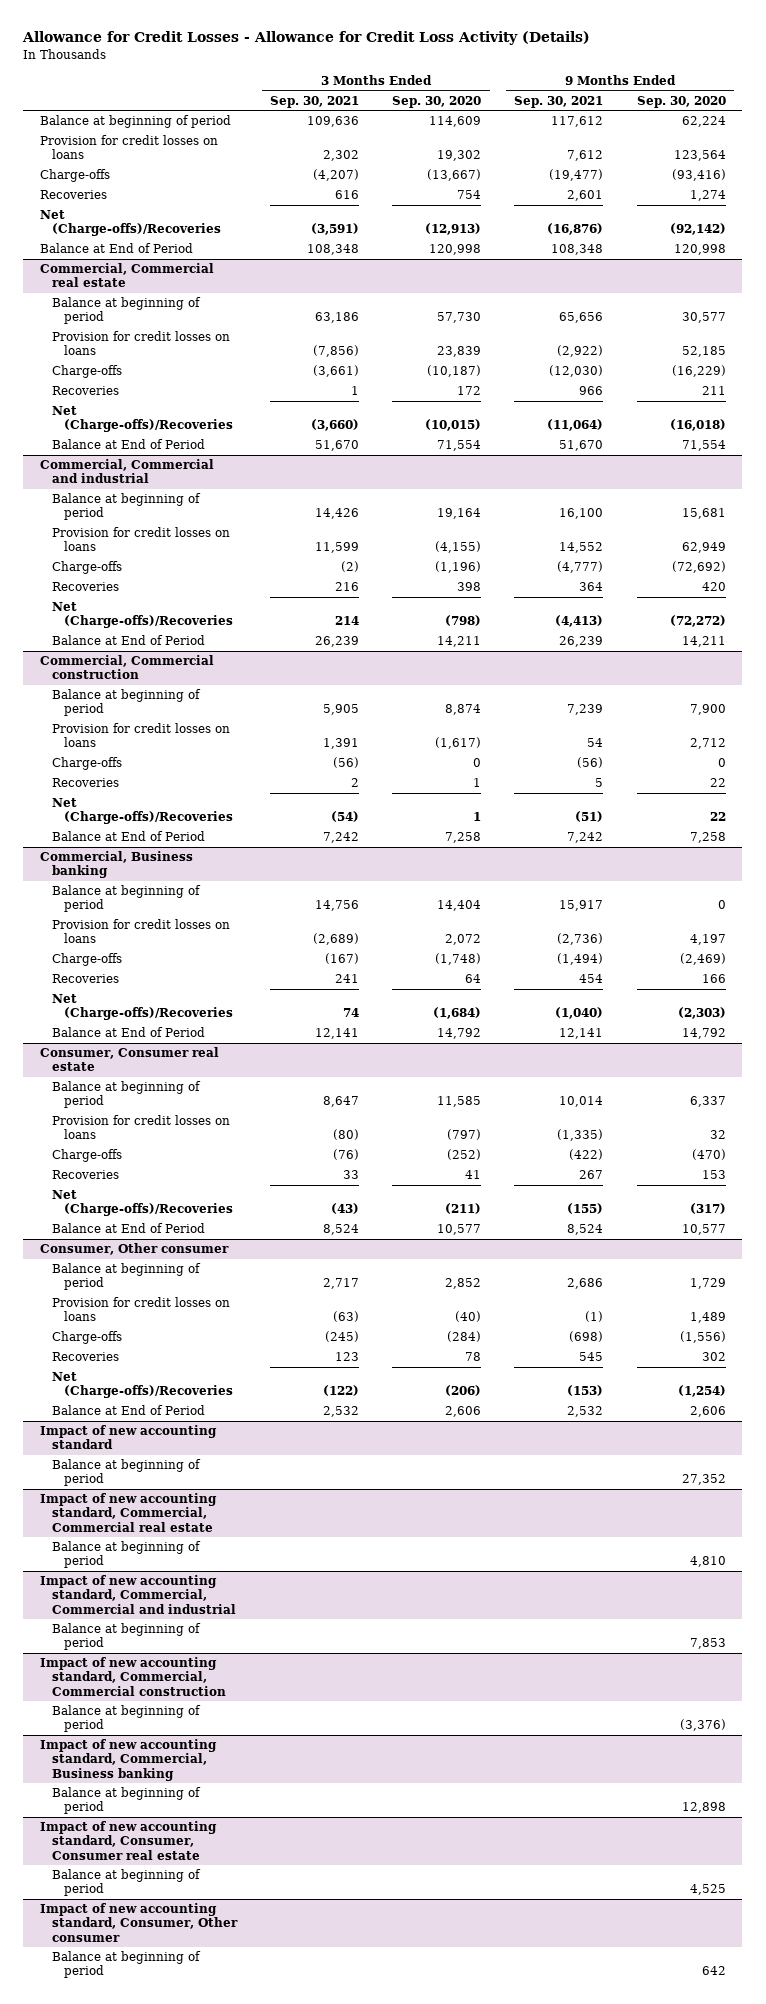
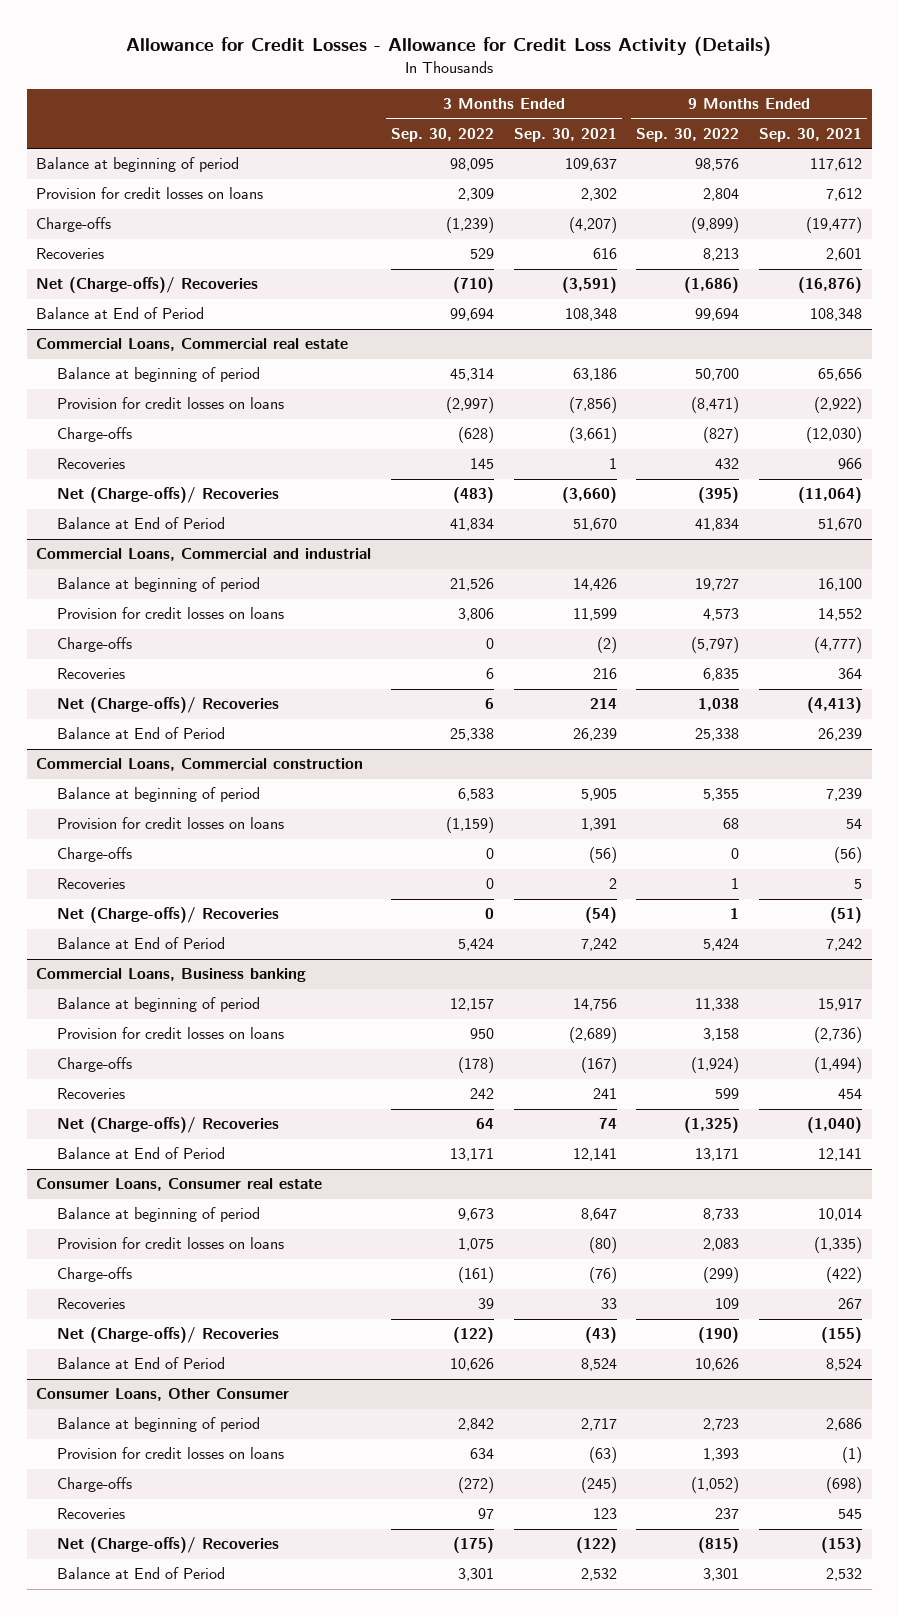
- | 3 Months Ended Sep. 30, 2021 | 3 Months Ended Sep. 30, 2020 | 9 Months Ended Sep. 30, 2021 | 9 Months Ended Sep. 30, 2020
+ | 3 Months Ended Sep. 30, 2022 | 3 Months Ended Sep. 30, 2021 | 9 Months Ended Sep. 30, 2022 | 9 Months Ended Sep. 30, 2021
- Balance at beginning of period | 109,636 | 114,609 | 117,612 | 62,224
+ Balance at beginning of period | 98,095 | 109,637 | 98,576 | 117,612
- Net (Charge-offs)/Recoveries | (3,591) | (12,913) | (16,876) | (92,142)
+ Net (Charge-offs)/ Recoveries | (710) | (3,591) | (1,686) | (16,876)
- Commercial, Commercial real estate
+ Commercial Loans, Commercial real estate
- Net (Charge-offs)/Recoveries | (3,660) | (10,015) | (11,064) | (16,018)
+ Net (Charge-offs)/ Recoveries | (483) | (3,660) | (395) | (11,064)
- Commercial, Commercial and industrial
+ Commercial Loans, Commercial and industrial
- Net (Charge-offs)/Recoveries | 214 | (798) | (4,413) | (72,272)
+ Net (Charge-offs)/ Recoveries | 6 | 214 | 1,038 | (4,413)
- Commercial, Commercial construction
+ Commercial Loans, Commercial construction
- Net (Charge-offs)/Recoveries | (54) | 1 | (51) | 22
+ Net (Charge-offs)/ Recoveries | 0 | (54) | 1 | (51)
- Commercial, Business banking
+ Commercial Loans, Business banking
- Net (Charge-offs)/Recoveries | 74 | (1,684) | (1,040) | (2,303)
+ Net (Charge-offs)/ Recoveries | 64 | 74 | (1,325) | (1,040)
- Consumer, Consumer real estate
+ Consumer Loans, Consumer real estate
- Net (Charge-offs)/Recoveries | (43) | (211) | (155) | (317)
+ Net (Charge-offs)/ Recoveries | (122) | (43) | (190) | (155)
- Consumer, Other consumer
+ Consumer Loans, Other Consumer
- Net (Charge-offs)/Recoveries | (122) | (206) | (153) | (1,254)
+ Net (Charge-offs)/ Recoveries | (175) | (122) | (815) | (153)
- Impact of new accounting standard
- Balance at beginning of period | | | | 27,352
- Impact of new accounting standard, Commercial, Commercial real estate
- Balance at beginning of period | | | | 4,810
- Impact of new accounting standard, Commercial, Commercial and industrial
- Balance at beginning of period | | | | 7,853
- Impact of new accounting standard, Commercial, Commercial construction
- Balance at beginning of period | | | | (3,376)
- Impact of new accounting standard, Commercial, Business banking
- Balance at beginning of period | | | | 12,898
- Impact of new accounting standard, Consumer, Consumer real estate
- Balance at beginning of period | | | | 4,525
- Impact of new accounting standard, Consumer, Other consumer
- Balance at beginning of period | | | | 642

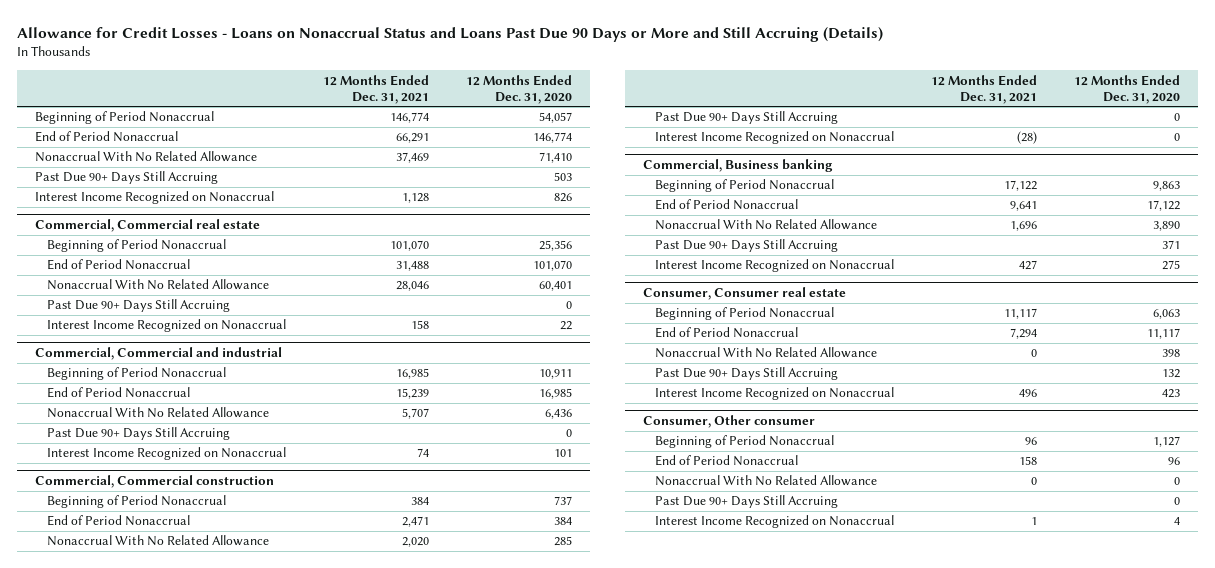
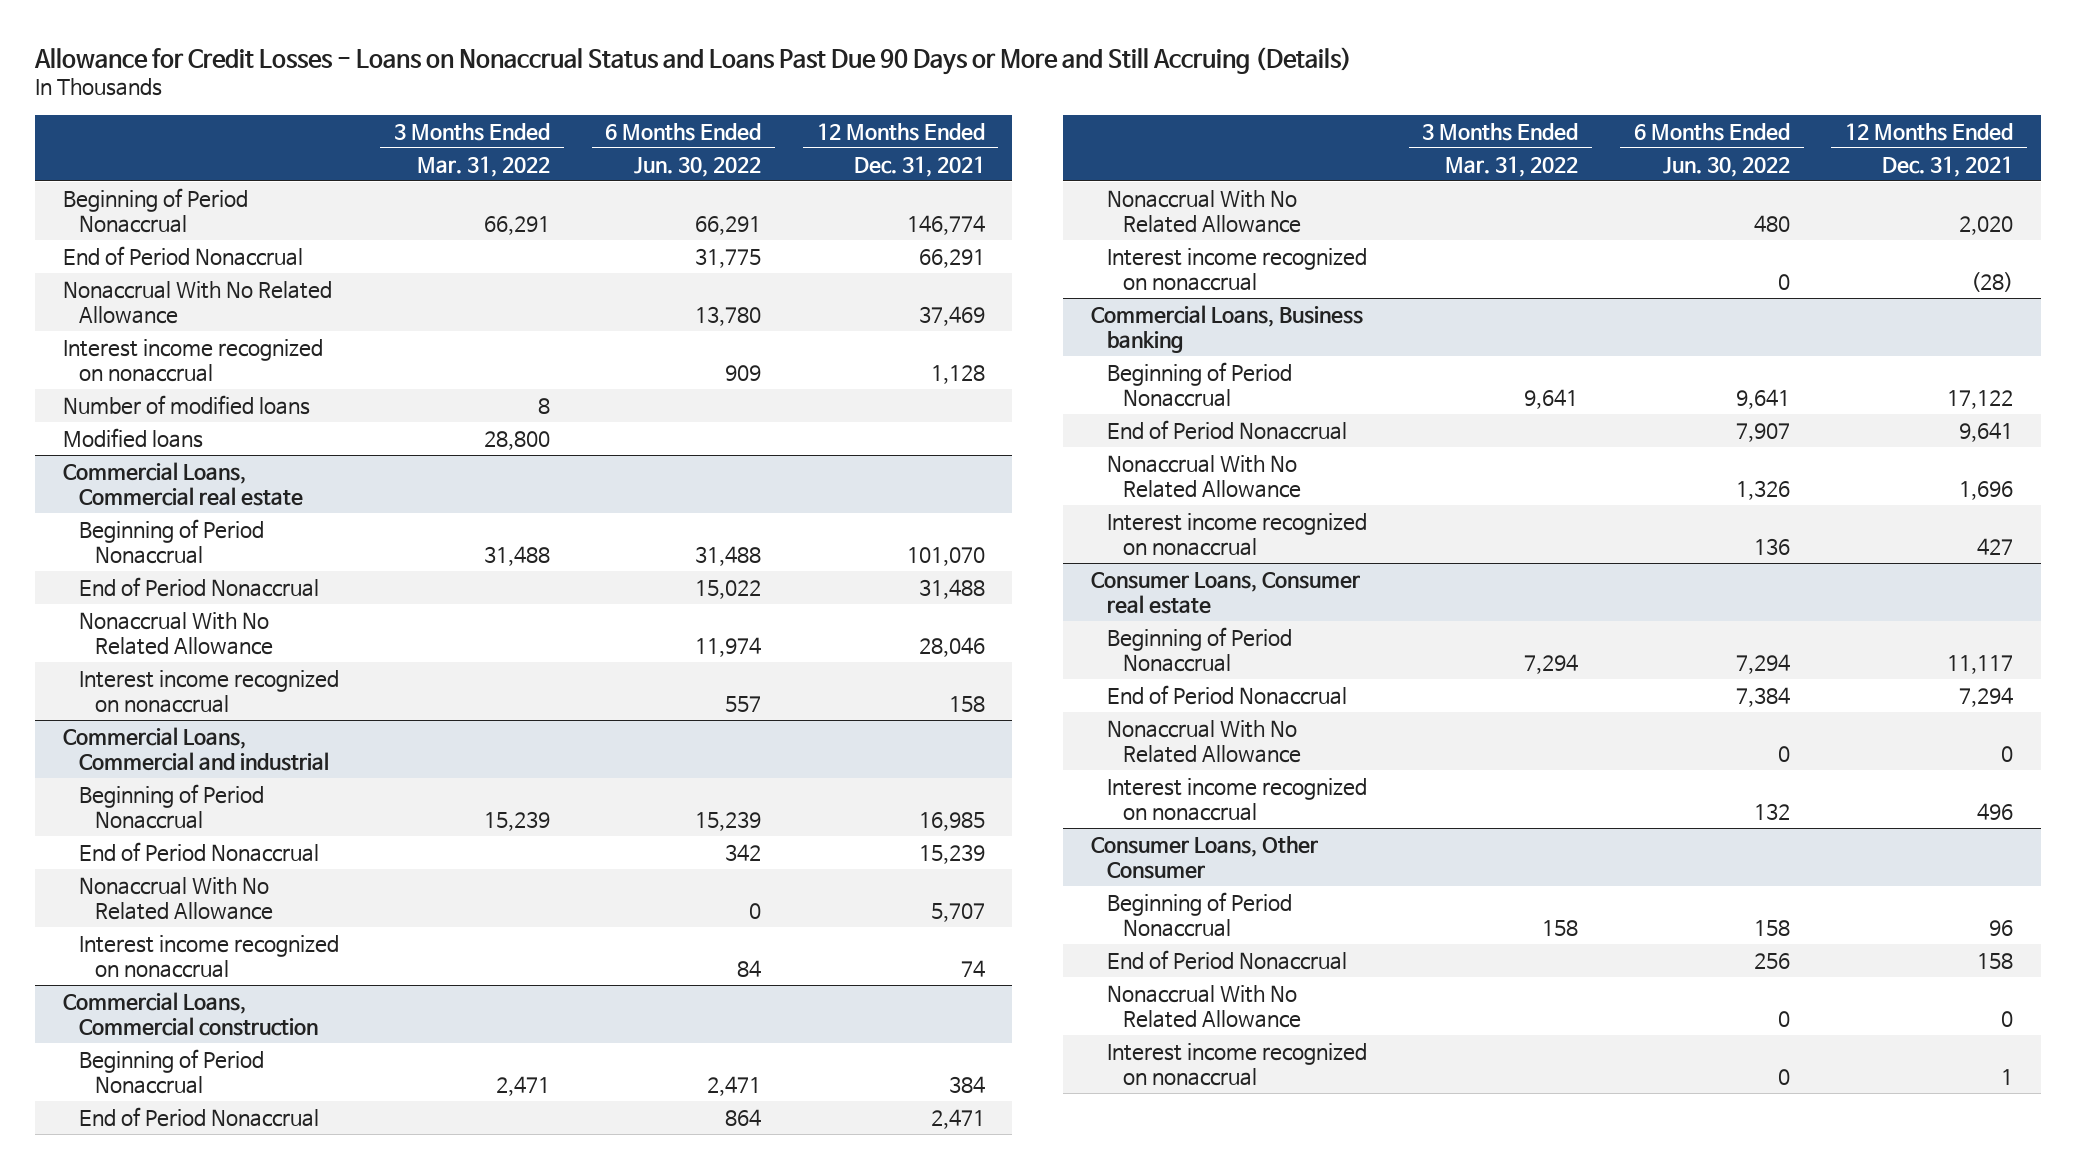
- | 12 Months Ended Dec. 31, 2021 | 12 Months Ended Dec. 31, 2020
+ | 3 Months Ended Mar. 31, 2022 | 6 Months Ended Jun. 30, 2022 | 12 Months Ended Dec. 31, 2021
- Past Due 90+ Days Still Accruing | | 503
- Interest Income Recognized on Nonaccrual | 1,128 | 826
- Commercial, Commercial real estate
+ Interest income recognized on nonaccrual | | 909 | 1,128
+ Number of modified loans | 8 | |
+ Modified loans | 28,800 | |
+ Commercial Loans, Commercial real estate
- Past Due 90+ Days Still Accruing | | 0
- Interest Income Recognized on Nonaccrual | 158 | 22
- Commercial, Commercial and industrial
+ Interest income recognized on nonaccrual | | 557 | 158
+ Commercial Loans, Commercial and industrial
- Past Due 90+ Days Still Accruing | | 0
- Interest Income Recognized on Nonaccrual | 74 | 101
- Commercial, Commercial construction
+ Interest income recognized on nonaccrual | | 84 | 74
+ Commercial Loans, Commercial construction
- Past Due 90+ Days Still Accruing | | 0
- Interest Income Recognized on Nonaccrual | (28) | 0
- Commercial, Business banking
+ Interest income recognized on nonaccrual | | 0 | (28)
+ Commercial Loans, Business banking
- Past Due 90+ Days Still Accruing | | 371
- Interest Income Recognized on Nonaccrual | 427 | 275
- Consumer, Consumer real estate
+ Interest income recognized on nonaccrual | | 136 | 427
+ Consumer Loans, Consumer real estate
- Past Due 90+ Days Still Accruing | | 132
- Interest Income Recognized on Nonaccrual | 496 | 423
- Consumer, Other consumer
+ Interest income recognized on nonaccrual | | 132 | 496
+ Consumer Loans, Other Consumer
- Past Due 90+ Days Still Accruing | | 0
- Interest Income Recognized on Nonaccrual | 1 | 4
+ Interest income recognized on nonaccrual | | 0 | 1

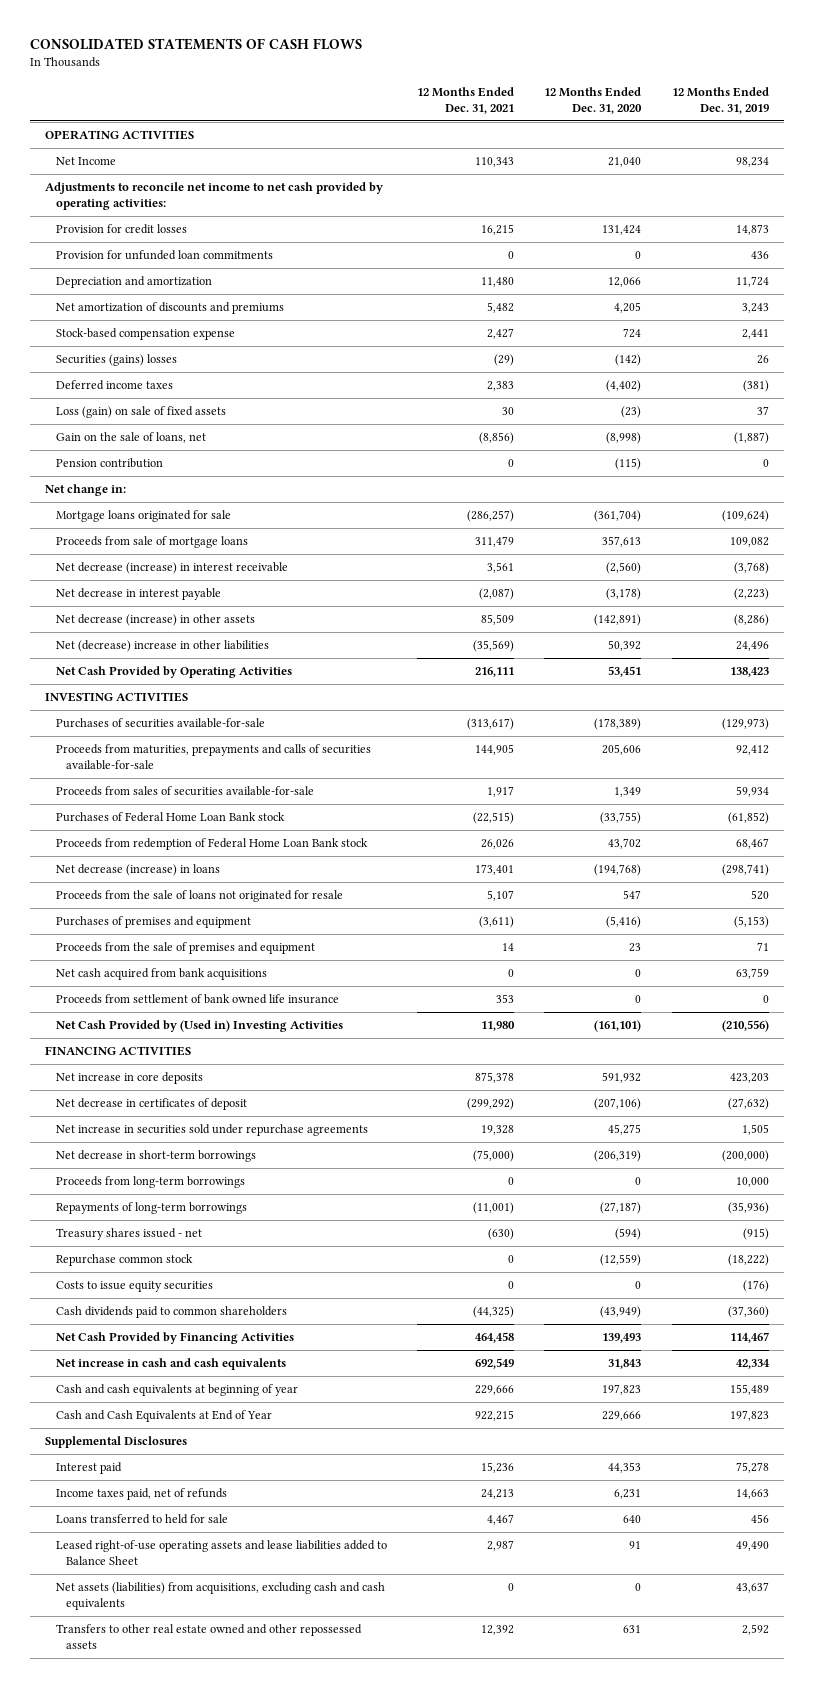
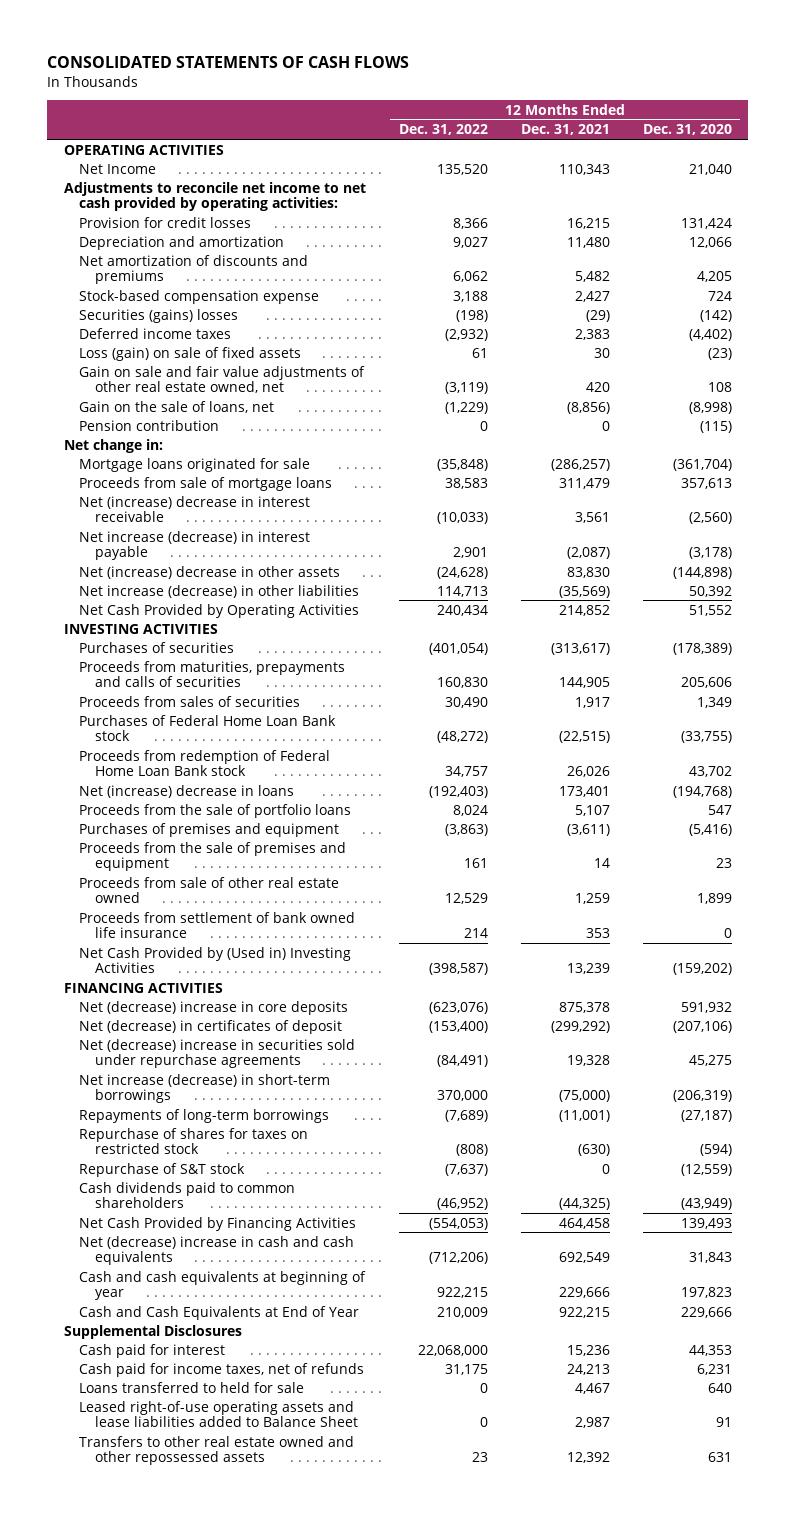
- | 12 Months Ended Dec. 31, 2021 | 12 Months Ended Dec. 31, 2020 | 12 Months Ended Dec. 31, 2019
+ | 12 Months Ended Dec. 31, 2022 | 12 Months Ended Dec. 31, 2021 | 12 Months Ended Dec. 31, 2020
- Provision for unfunded loan commitments | 0 | 0 | 436
+ Gain on sale and fair value adjustments of other real estate owned, net | (3,119) | 420 | 108
- Net decrease (increase) in interest receivable | 3,561 | (2,560) | (3,768)
- Net decrease in interest payable | (2,087) | (3,178) | (2,223)
- Net decrease (increase) in other assets | 85,509 | (142,891) | (8,286)
- Net (decrease) increase in other liabilities | (35,569) | 50,392 | 24,496
- Net Cash Provided by Operating Activities | 216,111 | 53,451 | 138,423
+ Net (increase) decrease in interest receivable | (10,033) | 3,561 | (2,560)
+ Net increase (decrease) in interest payable | 2,901 | (2,087) | (3,178)
+ Net (increase) decrease in other assets | (24,628) | 83,830 | (144,898)
+ Net increase (decrease) in other liabilities | 114,713 | (35,569) | 50,392
+ Net Cash Provided by Operating Activities | 240,434 | 214,852 | 51,552
- Purchases of securities available-for-sale | (313,617) | (178,389) | (129,973)
- Proceeds from maturities, prepayments and calls of securities available-for-sale | 144,905 | 205,606 | 92,412
- Proceeds from sales of securities available-for-sale | 1,917 | 1,349 | 59,934
+ Purchases of securities | (401,054) | (313,617) | (178,389)
+ Proceeds from maturities, prepayments and calls of securities | 160,830 | 144,905 | 205,606
+ Proceeds from sales of securities | 30,490 | 1,917 | 1,349
- Net decrease (increase) in loans | 173,401 | (194,768) | (298,741)
- Proceeds from the sale of loans not originated for resale | 5,107 | 547 | 520
+ Net (increase) decrease in loans | (192,403) | 173,401 | (194,768)
+ Proceeds from the sale of portfolio loans | 8,024 | 5,107 | 547
- Net cash acquired from bank acquisitions | 0 | 0 | 63,759
+ Proceeds from sale of other real estate owned | 12,529 | 1,259 | 1,899
- Net Cash Provided by (Used in) Investing Activities | 11,980 | (161,101) | (210,556)
+ Net Cash Provided by (Used in) Investing Activities | (398,587) | 13,239 | (159,202)
- Net increase in core deposits | 875,378 | 591,932 | 423,203
- Net decrease in certificates of deposit | (299,292) | (207,106) | (27,632)
- Net increase in securities sold under repurchase agreements | 19,328 | 45,275 | 1,505
- Net decrease in short-term borrowings | (75,000) | (206,319) | (200,000)
- Proceeds from long-term borrowings | 0 | 0 | 10,000
+ Net (decrease) increase in core deposits | (623,076) | 875,378 | 591,932
+ Net (decrease) in certificates of deposit | (153,400) | (299,292) | (207,106)
+ Net (decrease) increase in securities sold under repurchase agreements | (84,491) | 19,328 | 45,275
+ Net increase (decrease) in short-term borrowings | 370,000 | (75,000) | (206,319)
- Treasury shares issued - net | (630) | (594) | (915)
- Repurchase common stock | 0 | (12,559) | (18,222)
- Costs to issue equity securities | 0 | 0 | (176)
+ Repurchase of shares for taxes on restricted stock | (808) | (630) | (594)
+ Repurchase of S&T stock | (7,637) | 0 | (12,559)
- Net increase in cash and cash equivalents | 692,549 | 31,843 | 42,334
+ Net (decrease) increase in cash and cash equivalents | (712,206) | 692,549 | 31,843
- Interest paid | 15,236 | 44,353 | 75,278
- Income taxes paid, net of refunds | 24,213 | 6,231 | 14,663
+ Cash paid for interest | 22,068,000 | 15,236 | 44,353
+ Cash paid for income taxes, net of refunds | 31,175 | 24,213 | 6,231
- Net assets (liabilities) from acquisitions, excluding cash and cash equivalents | 0 | 0 | 43,637

